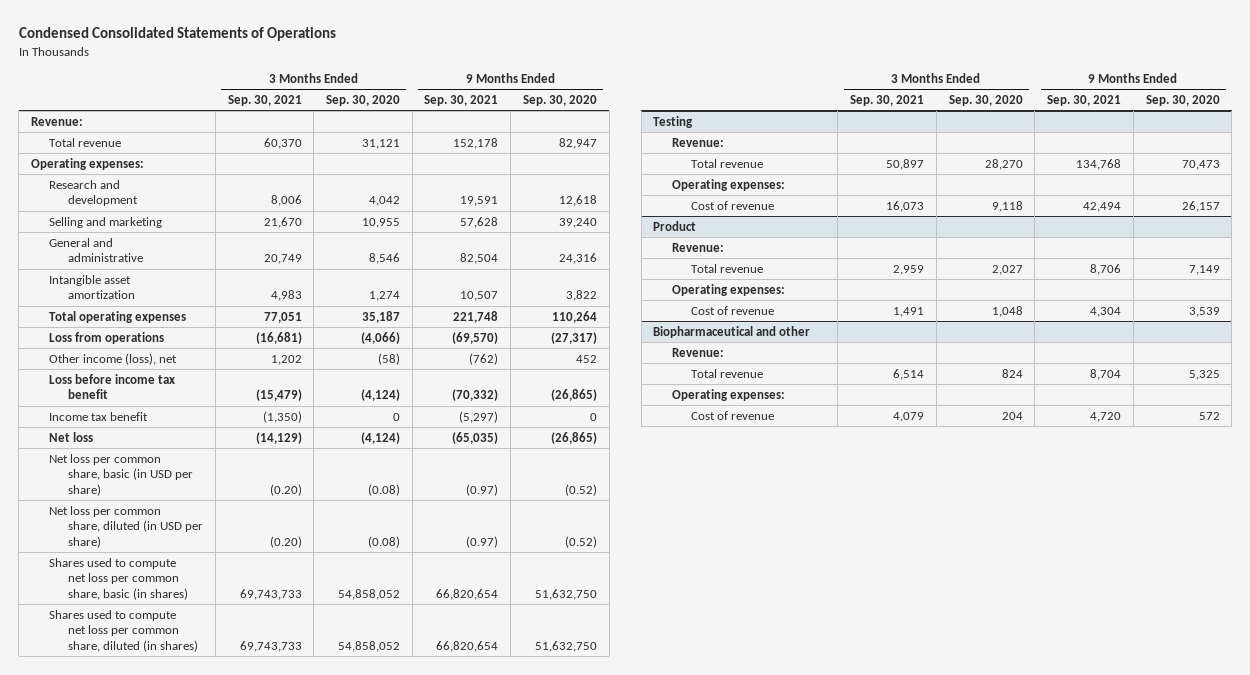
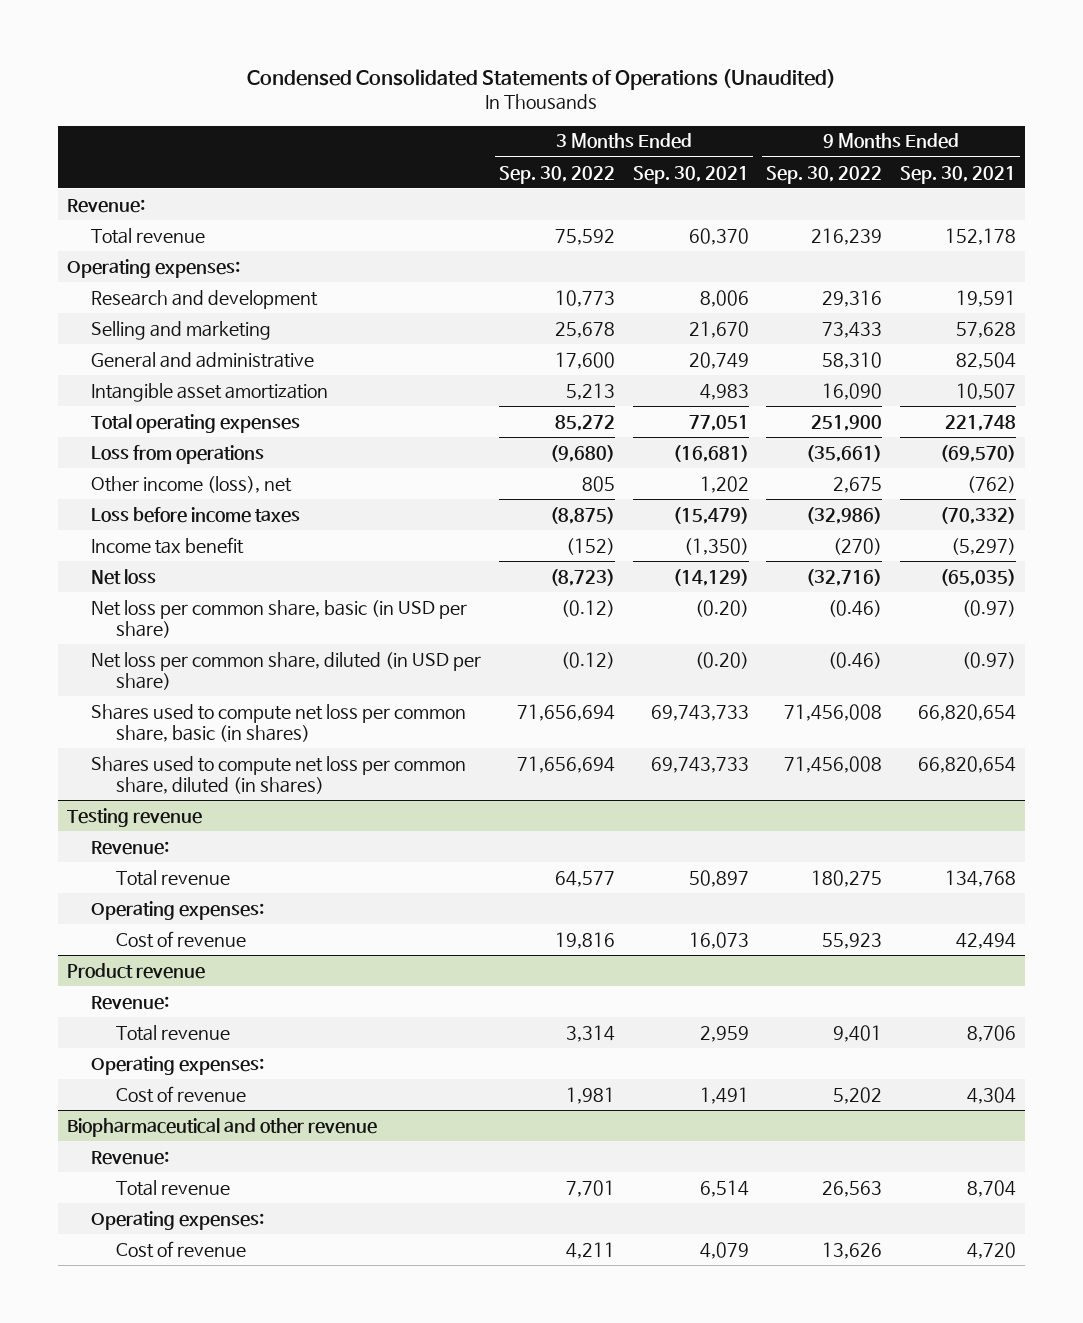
- Condensed Consolidated Statements of Operations
+ Condensed Consolidated Statements of Operations (Unaudited)
- | 3 Months Ended Sep. 30, 2021 | 3 Months Ended Sep. 30, 2020 | 9 Months Ended Sep. 30, 2021 | 9 Months Ended Sep. 30, 2020
+ | 3 Months Ended Sep. 30, 2022 | 3 Months Ended Sep. 30, 2021 | 9 Months Ended Sep. 30, 2022 | 9 Months Ended Sep. 30, 2021
- Loss before income tax benefit | (15,479) | (4,124) | (70,332) | (26,865)
+ Loss before income taxes | (8,875) | (15,479) | (32,986) | (70,332)
- Testing
+ Testing revenue
- Product
+ Product revenue
- Biopharmaceutical and other
+ Biopharmaceutical and other revenue

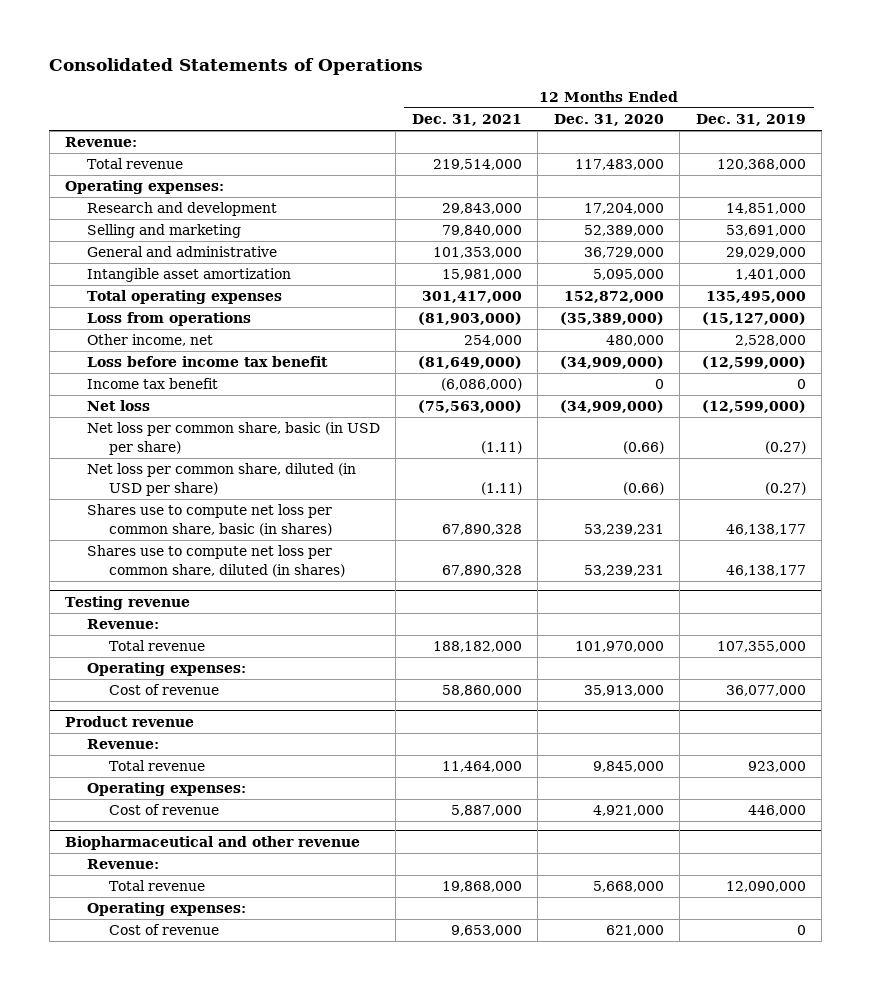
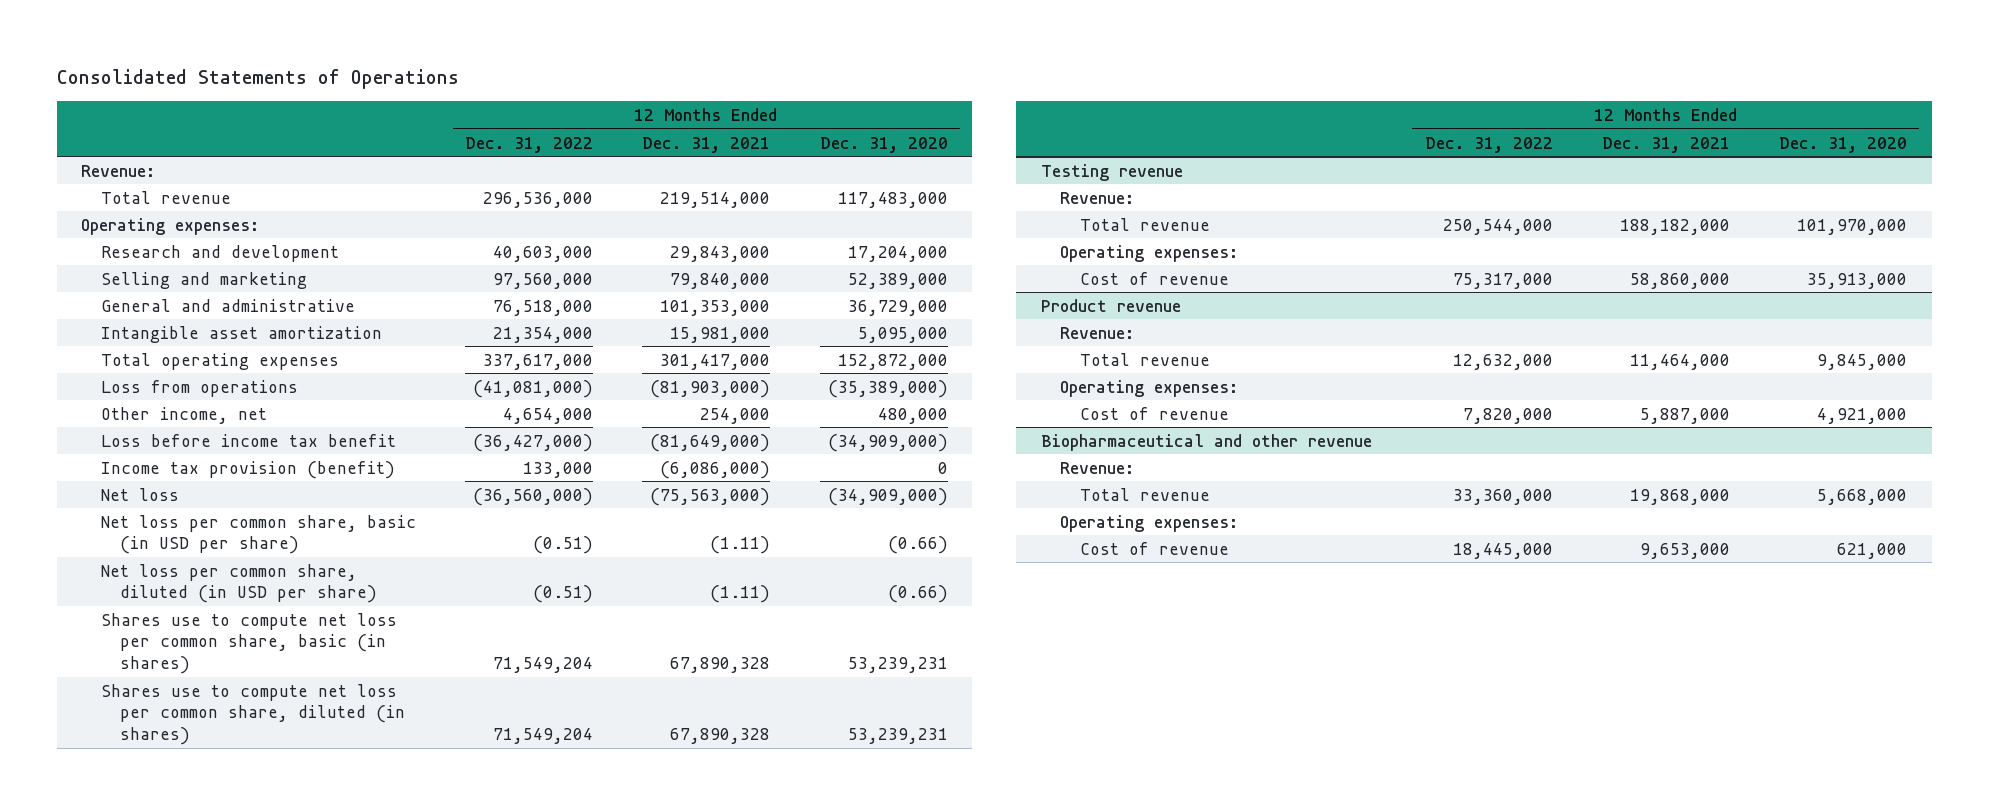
- | 12 Months Ended Dec. 31, 2021 | 12 Months Ended Dec. 31, 2020 | 12 Months Ended Dec. 31, 2019
+ | 12 Months Ended Dec. 31, 2022 | 12 Months Ended Dec. 31, 2021 | 12 Months Ended Dec. 31, 2020
- Income tax benefit | (6,086,000) | 0 | 0
+ Income tax provision (benefit) | 133,000 | (6,086,000) | 0

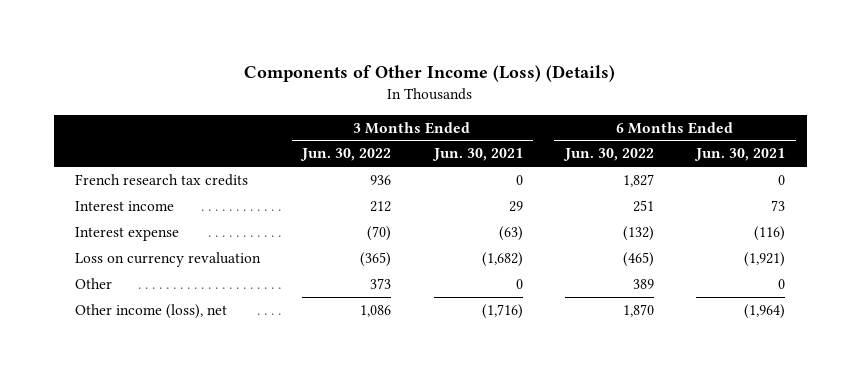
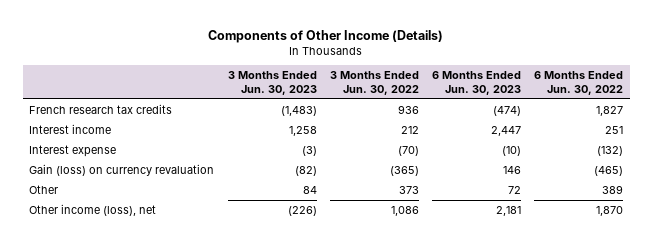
- Components of Other Income (Loss) (Details)
+ Components of Other Income (Details)
- | 3 Months Ended Jun. 30, 2022 | 3 Months Ended Jun. 30, 2021 | 6 Months Ended Jun. 30, 2022 | 6 Months Ended Jun. 30, 2021
+ | 3 Months Ended Jun. 30, 2023 | 3 Months Ended Jun. 30, 2022 | 6 Months Ended Jun. 30, 2023 | 6 Months Ended Jun. 30, 2022
- Loss on currency revaluation | (365) | (1,682) | (465) | (1,921)
+ Gain (loss) on currency revaluation | (82) | (365) | 146 | (465)

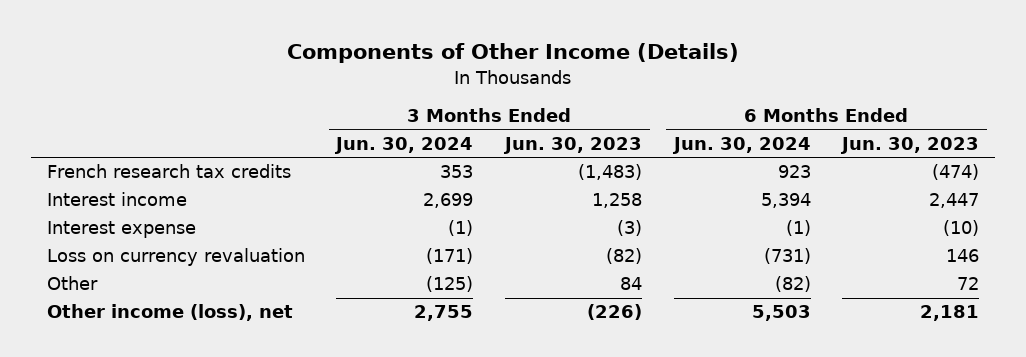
- | 3 Months Ended Jun. 30, 2023 | 3 Months Ended Jun. 30, 2022 | 6 Months Ended Jun. 30, 2023 | 6 Months Ended Jun. 30, 2022
+ | 3 Months Ended Jun. 30, 2024 | 3 Months Ended Jun. 30, 2023 | 6 Months Ended Jun. 30, 2024 | 6 Months Ended Jun. 30, 2023
- Gain (loss) on currency revaluation | (82) | (365) | 146 | (465)
+ Loss on currency revaluation | (171) | (82) | (731) | 146

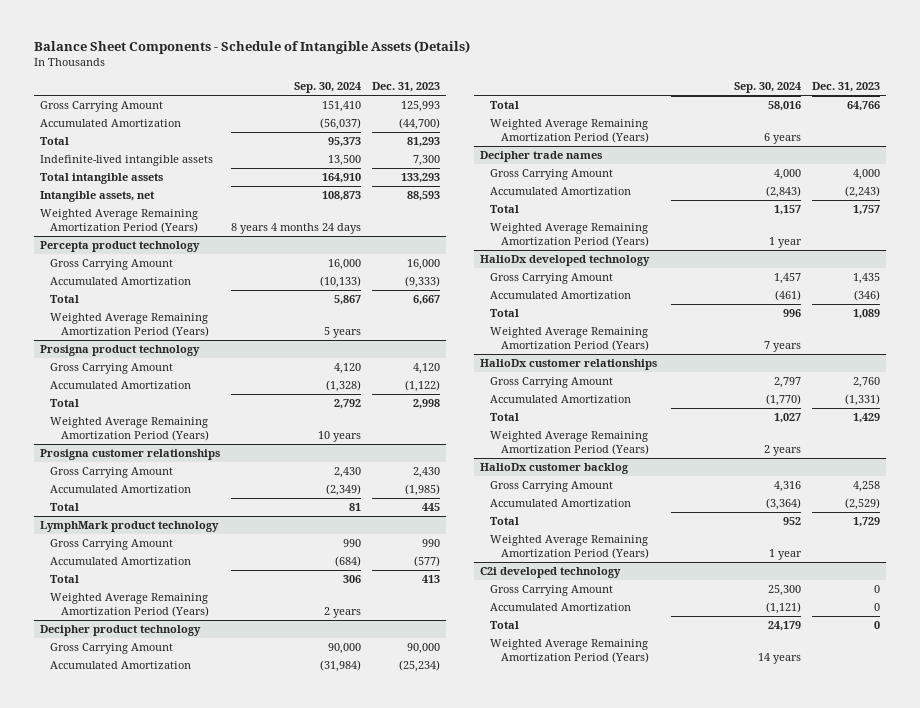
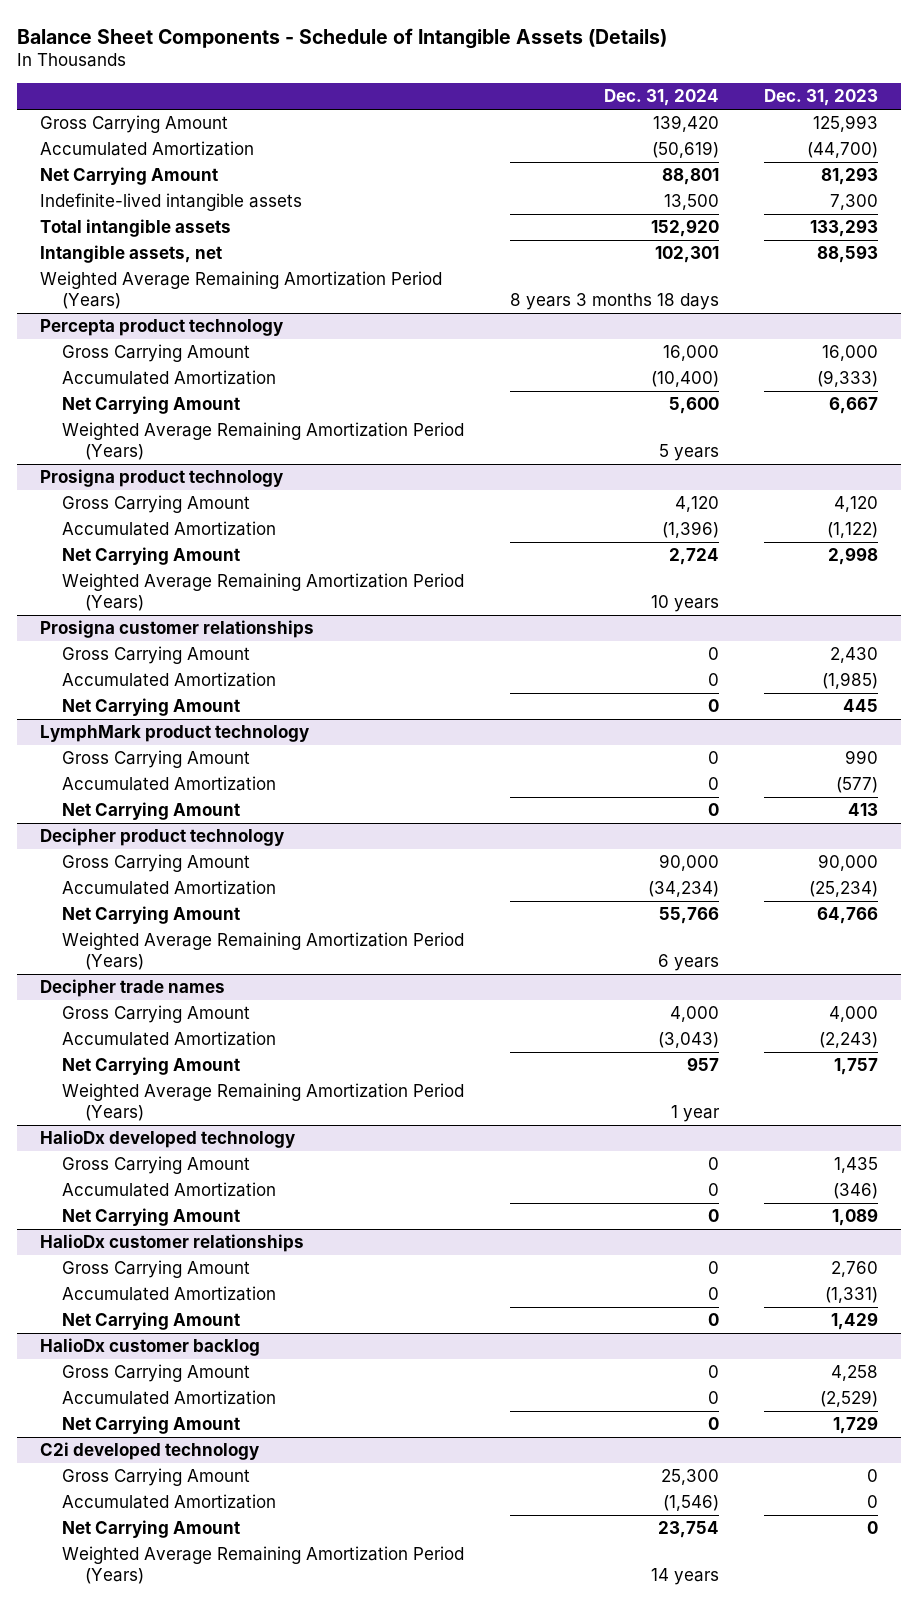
- | Sep. 30, 2024 | Dec. 31, 2023
+ | Dec. 31, 2024 | Dec. 31, 2023
- Total | 95,373 | 81,293
+ Net Carrying Amount | 88,801 | 81,293
@ Percepta product technology
- Total | 5,867 | 6,667
+ Net Carrying Amount | 5,600 | 6,667
@ Prosigna product technology
- Total | 2,792 | 2,998
+ Net Carrying Amount | 2,724 | 2,998
@ Prosigna customer relationships
- Total | 81 | 445
+ Net Carrying Amount | 0 | 445
@ LymphMark product technology
- Total | 306 | 413
- Weighted Average Remaining Amortization Period (Years) | 2 years |
+ Net Carrying Amount | 0 | 413
@ Decipher product technology
- Total | 58,016 | 64,766
+ Net Carrying Amount | 55,766 | 64,766
@ Decipher trade names
- Total | 1,157 | 1,757
+ Net Carrying Amount | 957 | 1,757
@ HalioDx developed technology
- Total | 996 | 1,089
- Weighted Average Remaining Amortization Period (Years) | 7 years |
+ Net Carrying Amount | 0 | 1,089
@ HalioDx customer relationships
- Total | 1,027 | 1,429
- Weighted Average Remaining Amortization Period (Years) | 2 years |
+ Net Carrying Amount | 0 | 1,429
@ HalioDx customer backlog
- Total | 952 | 1,729
- Weighted Average Remaining Amortization Period (Years) | 1 year |
+ Net Carrying Amount | 0 | 1,729
@ C2i developed technology
- Total | 24,179 | 0
+ Net Carrying Amount | 23,754 | 0

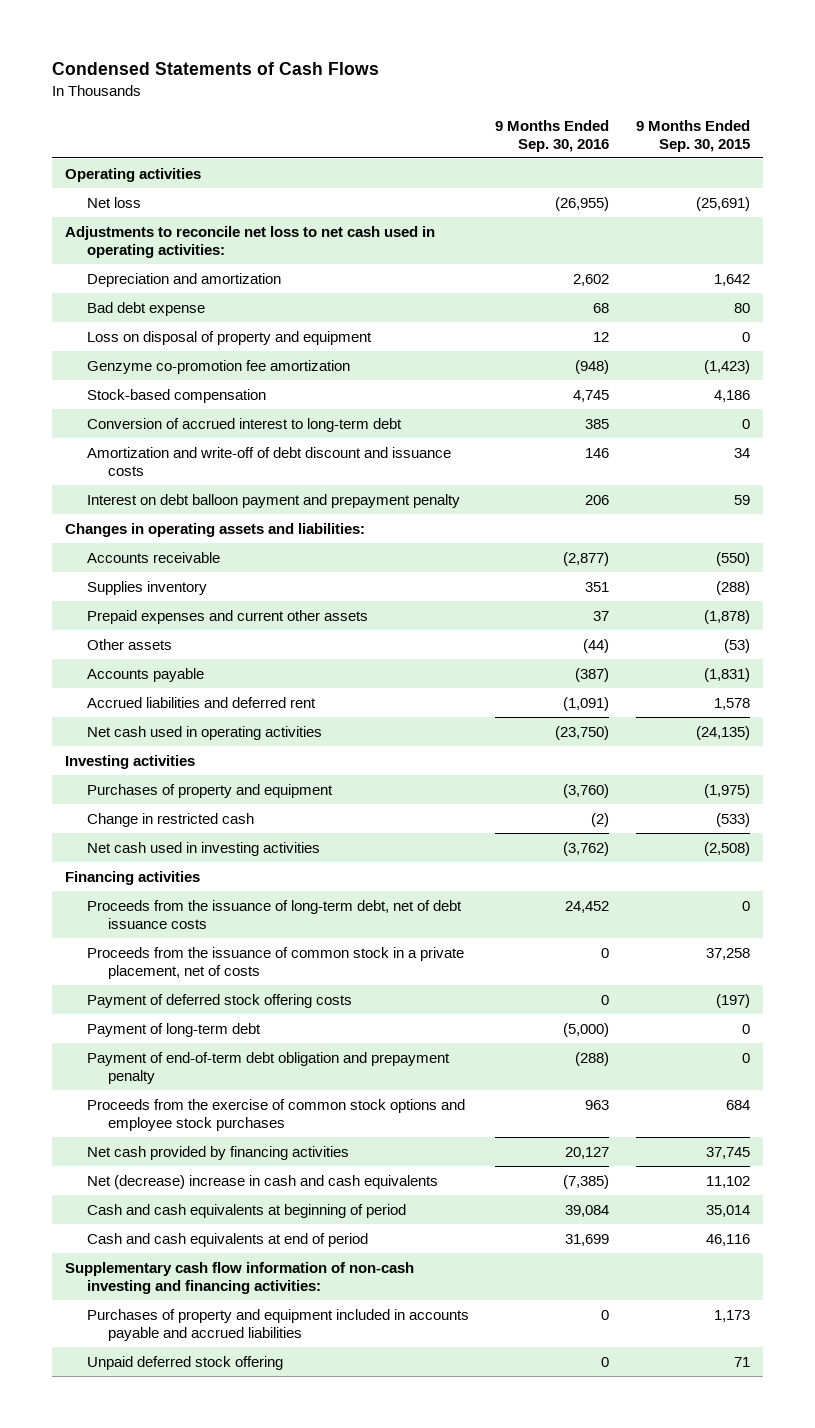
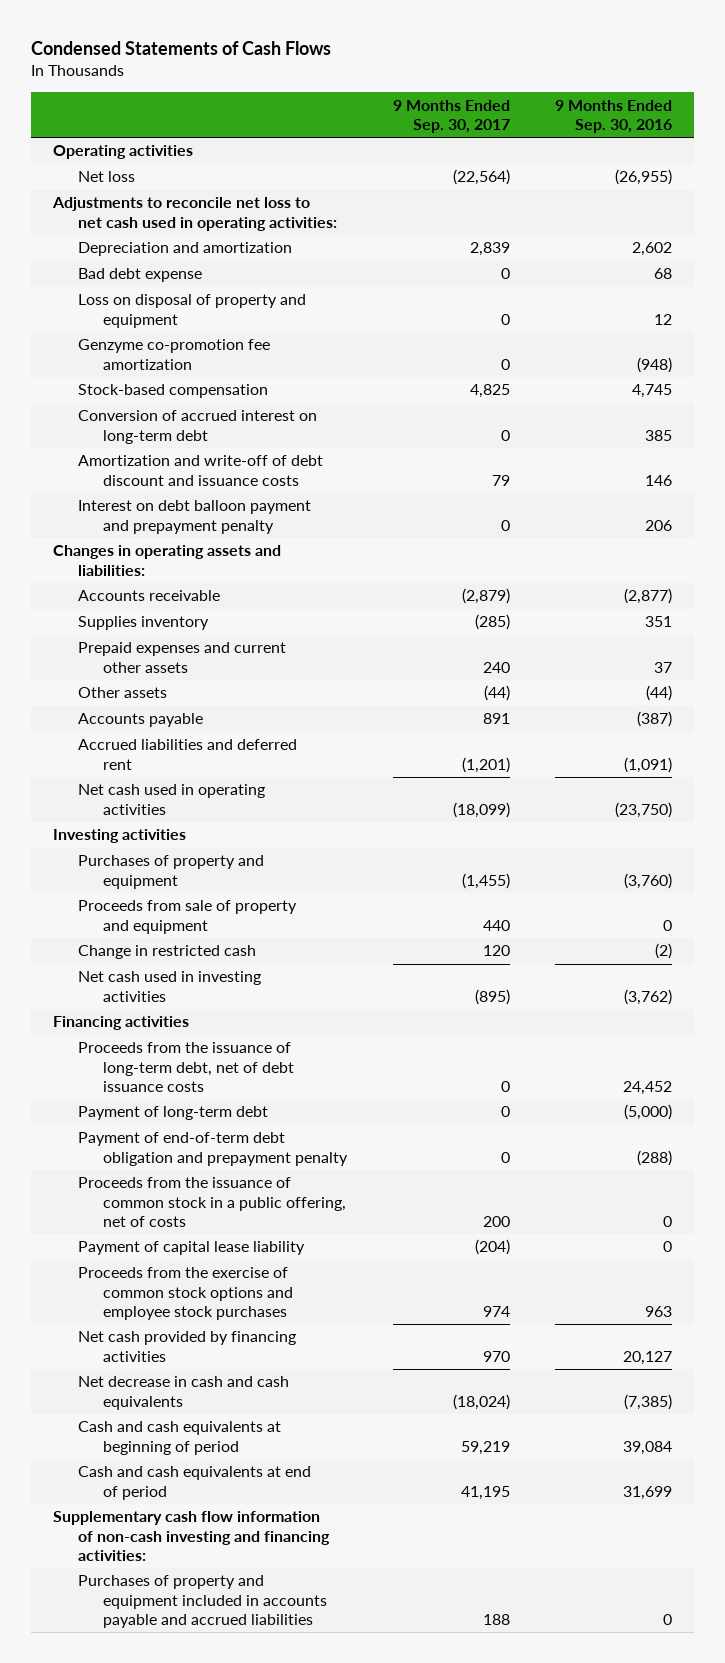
- | 9 Months Ended Sep. 30, 2016 | 9 Months Ended Sep. 30, 2015
+ | 9 Months Ended Sep. 30, 2017 | 9 Months Ended Sep. 30, 2016
- Conversion of accrued interest to long-term debt | 385 | 0
+ Conversion of accrued interest on long-term debt | 0 | 385
+ Proceeds from sale of property and equipment | 440 | 0
- Proceeds from the issuance of common stock in a private placement, net of costs | 0 | 37,258
- Payment of deferred stock offering costs | 0 | (197)
+ Proceeds from the issuance of common stock in a public offering, net of costs | 200 | 0
+ Payment of capital lease liability | (204) | 0
- Net (decrease) increase in cash and cash equivalents | (7,385) | 11,102
+ Net decrease in cash and cash equivalents | (18,024) | (7,385)
- Unpaid deferred stock offering | 0 | 71

